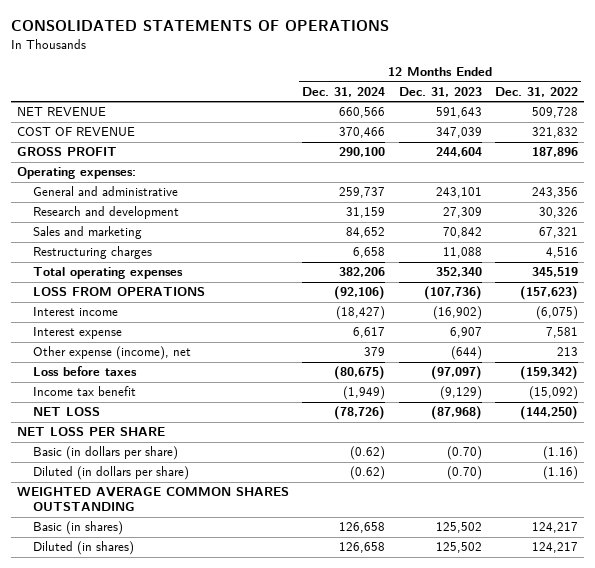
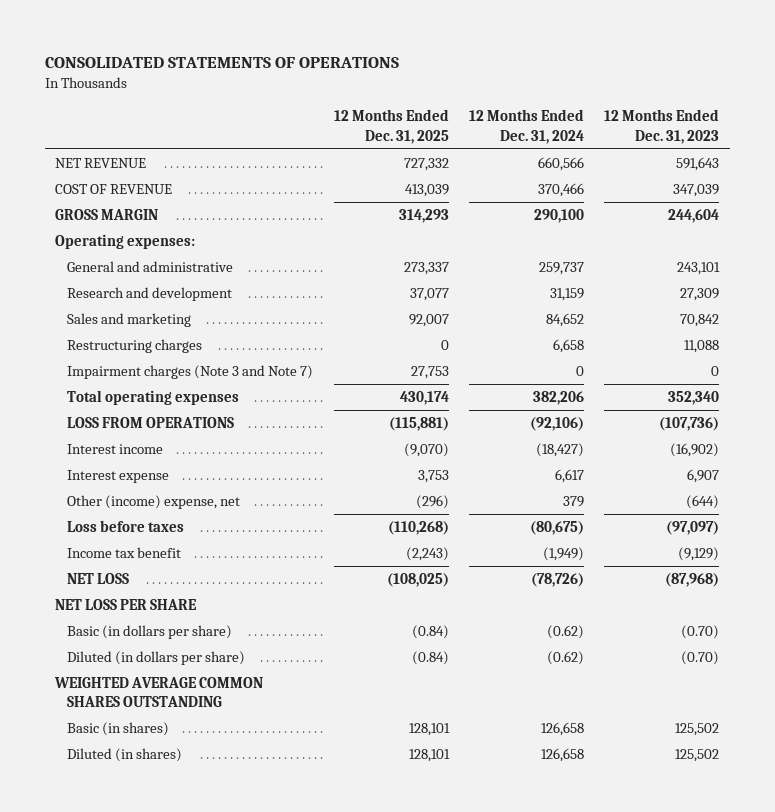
- | 12 Months Ended Dec. 31, 2024 | 12 Months Ended Dec. 31, 2023 | 12 Months Ended Dec. 31, 2022
+ | 12 Months Ended Dec. 31, 2025 | 12 Months Ended Dec. 31, 2024 | 12 Months Ended Dec. 31, 2023
- GROSS PROFIT | 290,100 | 244,604 | 187,896
+ GROSS MARGIN | 314,293 | 290,100 | 244,604
+ Impairment charges (Note 3 and Note 7) | 27,753 | 0 | 0
- Other expense (income), net | 379 | (644) | 213
+ Other (income) expense, net | (296) | 379 | (644)

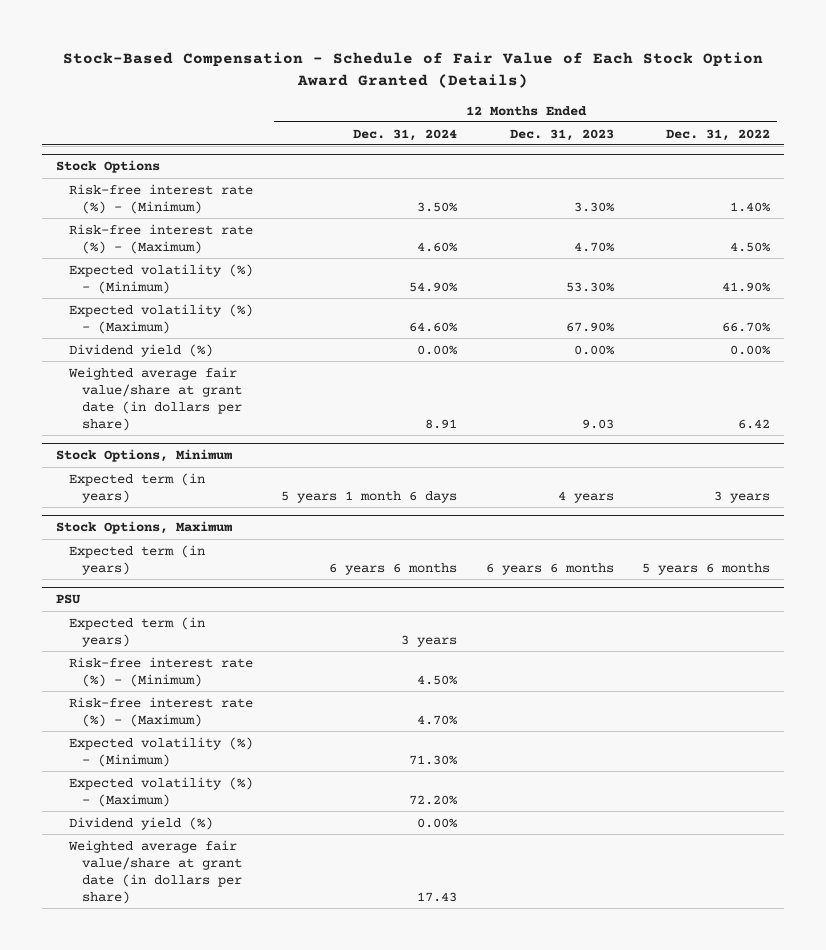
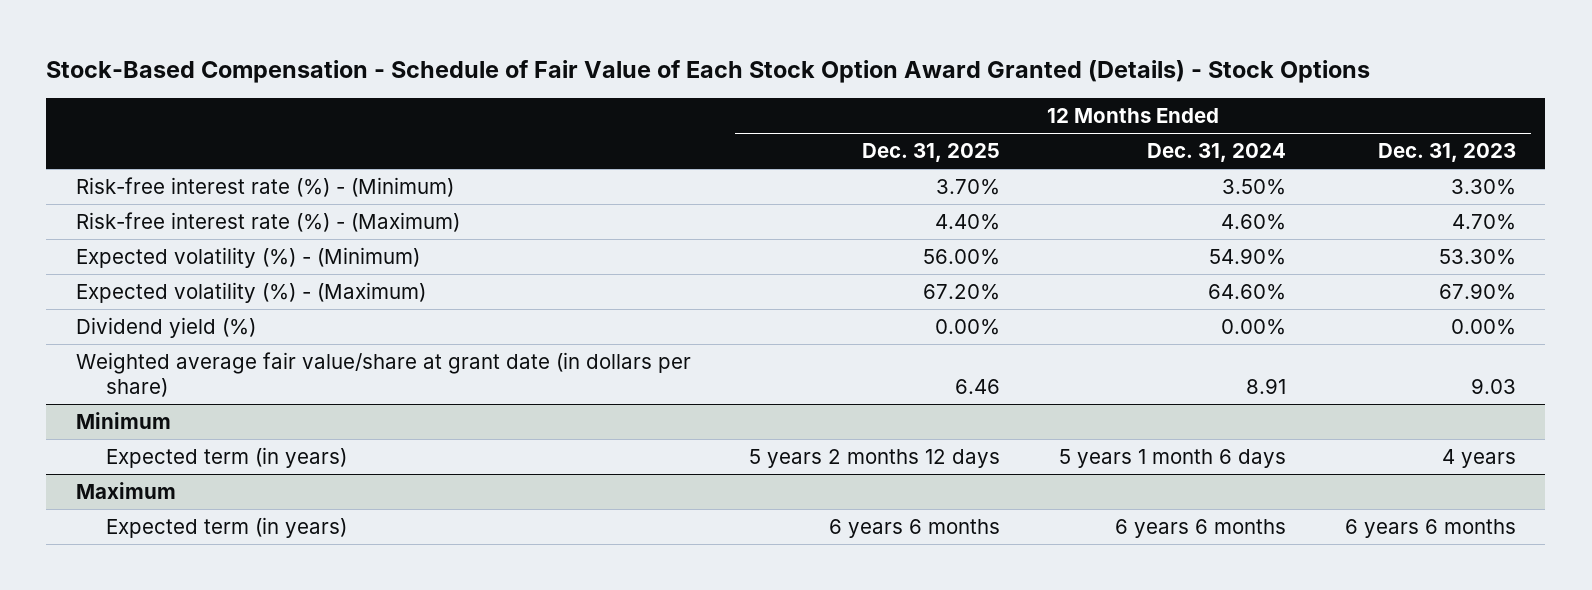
- Stock-Based Compensation - Schedule of Fair Value of Each Stock Option Award Granted (Details)
+ Stock-Based Compensation - Schedule of Fair Value of Each Stock Option Award Granted (Details) - Stock Options
- | 12 Months Ended Dec. 31, 2024 | 12 Months Ended Dec. 31, 2023 | 12 Months Ended Dec. 31, 2022
+ | 12 Months Ended Dec. 31, 2025 | 12 Months Ended Dec. 31, 2024 | 12 Months Ended Dec. 31, 2023
- Stock Options
- Stock Options, Minimum
+ Minimum
- Stock Options, Maximum
+ Maximum
- PSU
- Expected term (in years) | 3 years | |
- Risk-free interest rate (%) - (Minimum) | 4.50% | |
- Risk-free interest rate (%) - (Maximum) | 4.70% | |
- Expected volatility (%) - (Minimum) | 71.30% | |
- Expected volatility (%) - (Maximum) | 72.20% | |
- Dividend yield (%) | 0.00% | |
- Weighted average fair value/share at grant date (in dollars per share) | 17.43 | |

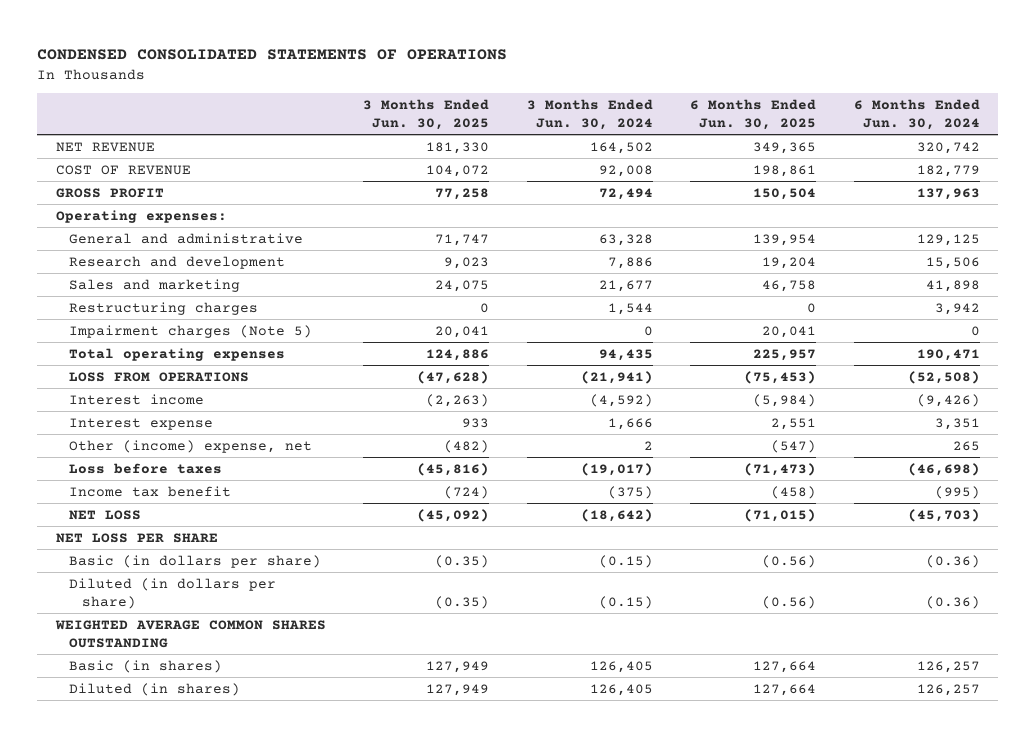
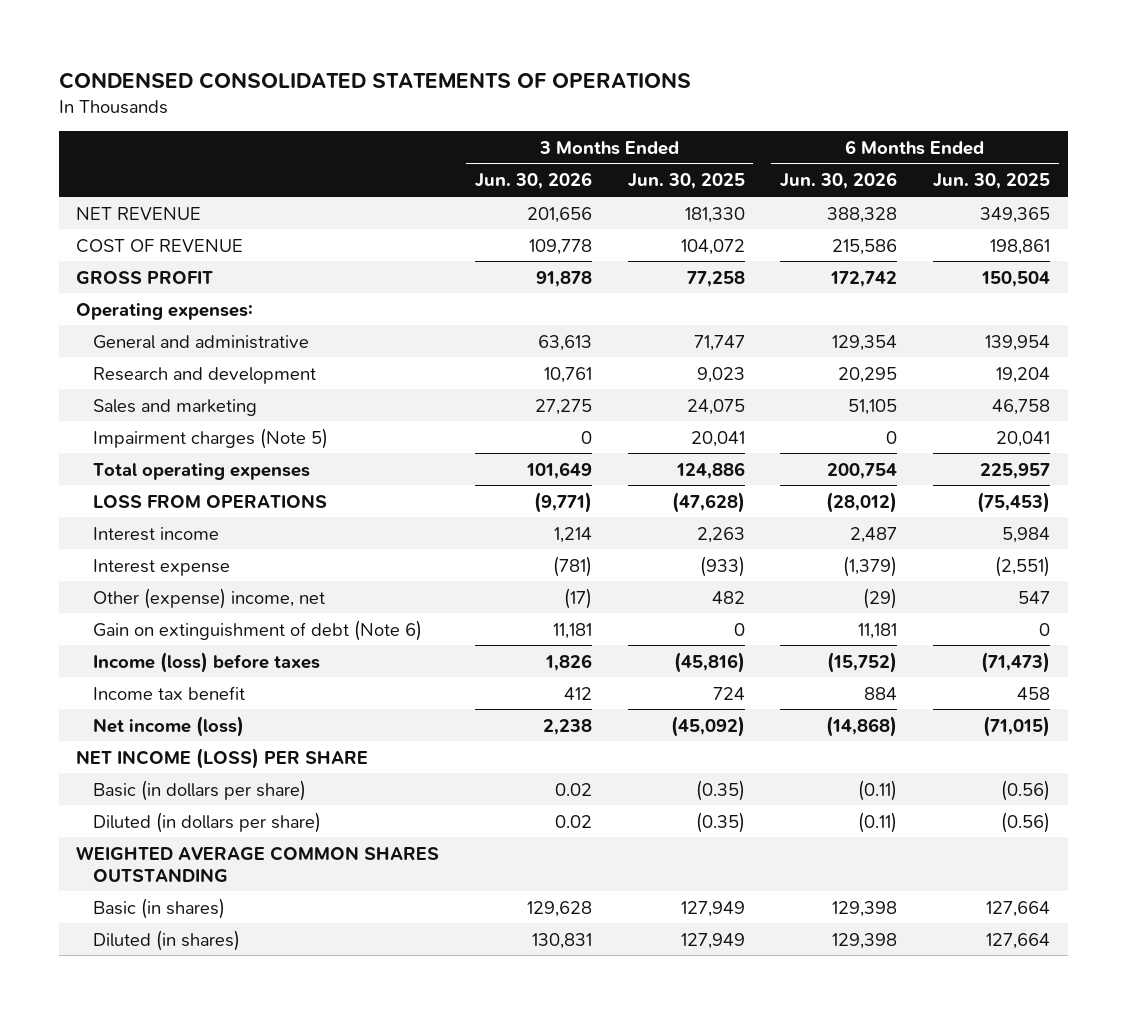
- | 3 Months Ended Jun. 30, 2025 | 3 Months Ended Jun. 30, 2024 | 6 Months Ended Jun. 30, 2025 | 6 Months Ended Jun. 30, 2024
+ | 3 Months Ended Jun. 30, 2026 | 3 Months Ended Jun. 30, 2025 | 6 Months Ended Jun. 30, 2026 | 6 Months Ended Jun. 30, 2025
- Restructuring charges | 0 | 1,544 | 0 | 3,942
- Interest income | (2,263) | (4,592) | (5,984) | (9,426)
- Interest expense | 933 | 1,666 | 2,551 | 3,351
- Other (income) expense, net | (482) | 2 | (547) | 265
- Loss before taxes | (45,816) | (19,017) | (71,473) | (46,698)
- Income tax benefit | (724) | (375) | (458) | (995)
- NET LOSS | (45,092) | (18,642) | (71,015) | (45,703)
- NET LOSS PER SHARE
+ Interest income | 1,214 | 2,263 | 2,487 | 5,984
+ Interest expense | (781) | (933) | (1,379) | (2,551)
+ Other (expense) income, net | (17) | 482 | (29) | 547
+ Gain on extinguishment of debt (Note 6) | 11,181 | 0 | 11,181 | 0
+ Income (loss) before taxes | 1,826 | (45,816) | (15,752) | (71,473)
+ Income tax benefit | 412 | 724 | 884 | 458
+ Net income (loss) | 2,238 | (45,092) | (14,868) | (71,015)
+ NET INCOME (LOSS) PER SHARE

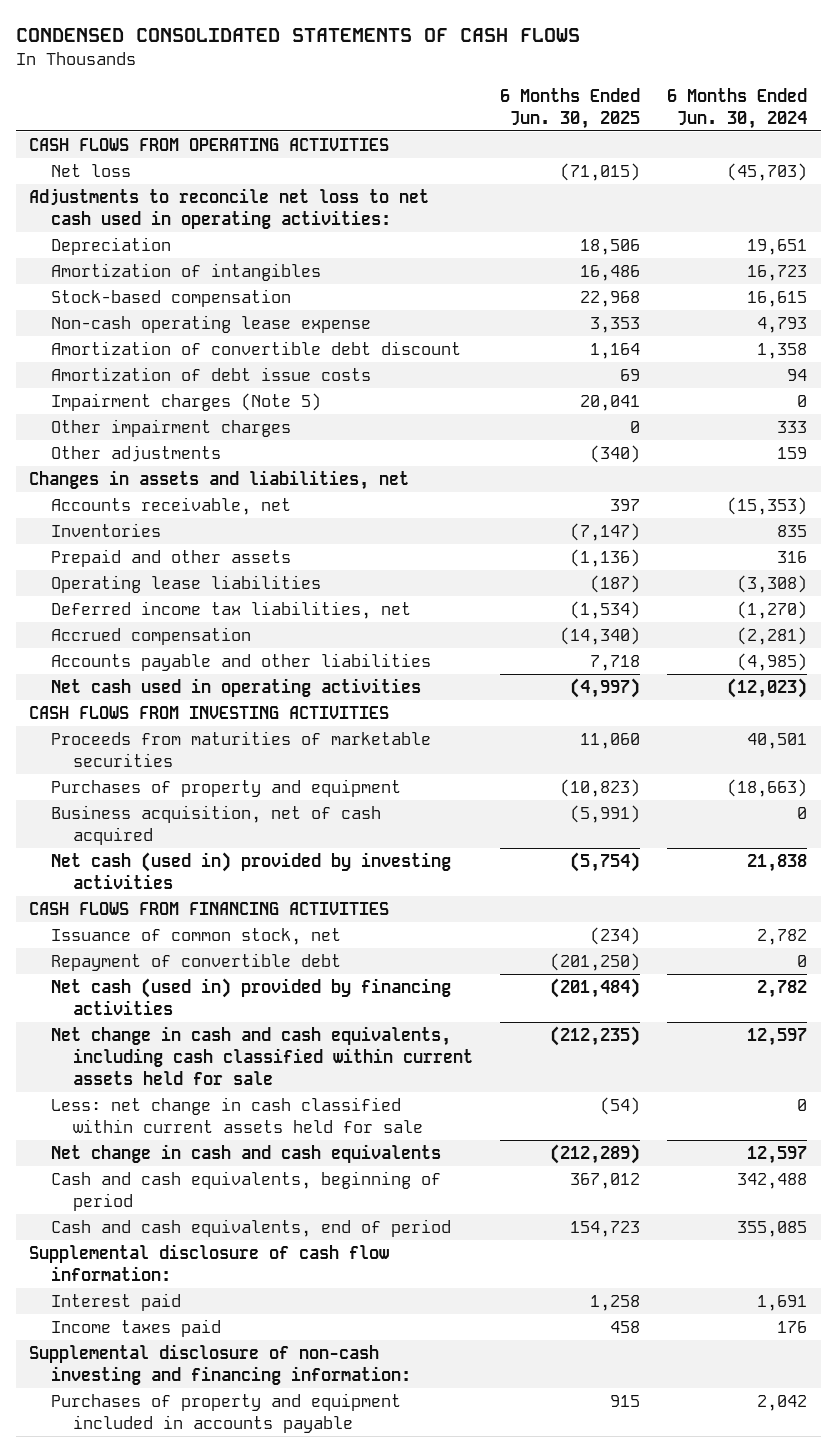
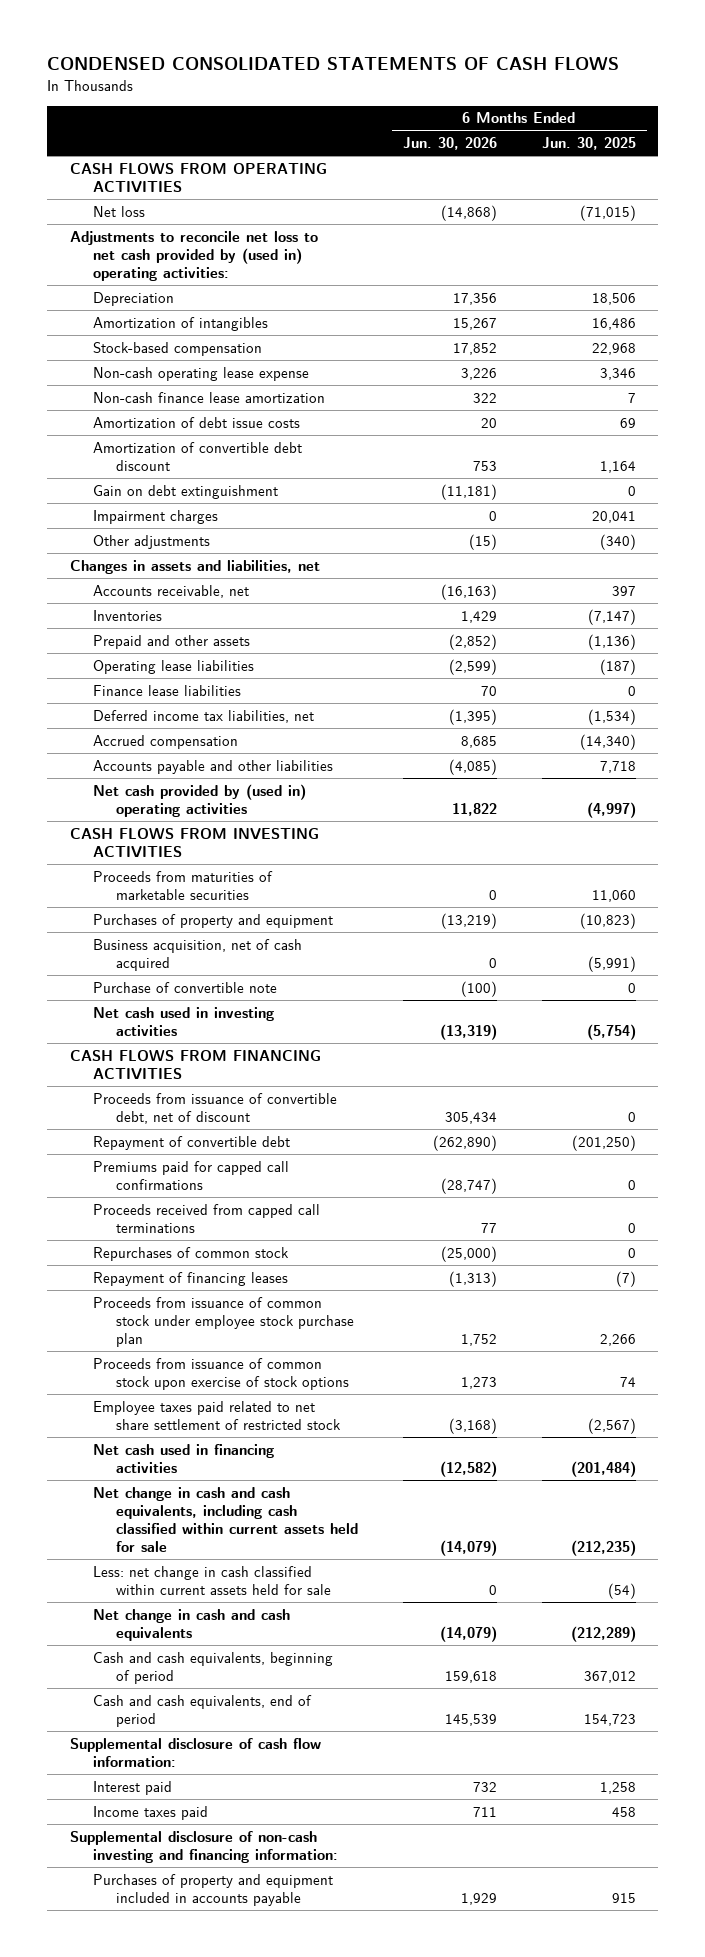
- | 6 Months Ended Jun. 30, 2025 | 6 Months Ended Jun. 30, 2024
+ | 6 Months Ended Jun. 30, 2026 | 6 Months Ended Jun. 30, 2025
- Adjustments to reconcile net loss to net cash used in operating activities:
+ Adjustments to reconcile net loss to net cash provided by (used in) operating activities:
- Non-cash operating lease expense | 3,353 | 4,793
+ Non-cash operating lease expense | 3,226 | 3,346
+ Non-cash finance lease amortization | 322 | 7
- Impairment charges (Note 5) | 20,041 | 0
- Other impairment charges | 0 | 333
moved down: Amortization of convertible debt discount | 753 | 1,164
+ Gain on debt extinguishment | (11,181) | 0
+ Impairment charges | 0 | 20,041
+ Finance lease liabilities | 70 | 0
- Net cash used in operating activities | (4,997) | (12,023)
+ Net cash provided by (used in) operating activities | 11,822 | (4,997)
- Net cash (used in) provided by investing activities | (5,754) | 21,838
+ Purchase of convertible note | (100) | 0
+ Net cash used in investing activities | (13,319) | (5,754)
- Issuance of common stock, net | (234) | 2,782
+ Proceeds from issuance of convertible debt, net of discount | 305,434 | 0
- Net cash (used in) provided by financing activities | (201,484) | 2,782
+ Premiums paid for capped call confirmations | (28,747) | 0
+ Proceeds received from capped call terminations | 77 | 0
+ Repurchases of common stock | (25,000) | 0
+ Repayment of financing leases | (1,313) | (7)
+ Proceeds from issuance of common stock under employee stock purchase plan | 1,752 | 2,266
+ Proceeds from issuance of common stock upon exercise of stock options | 1,273 | 74
+ Employee taxes paid related to net share settlement of restricted stock | (3,168) | (2,567)
+ Net cash used in financing activities | (12,582) | (201,484)

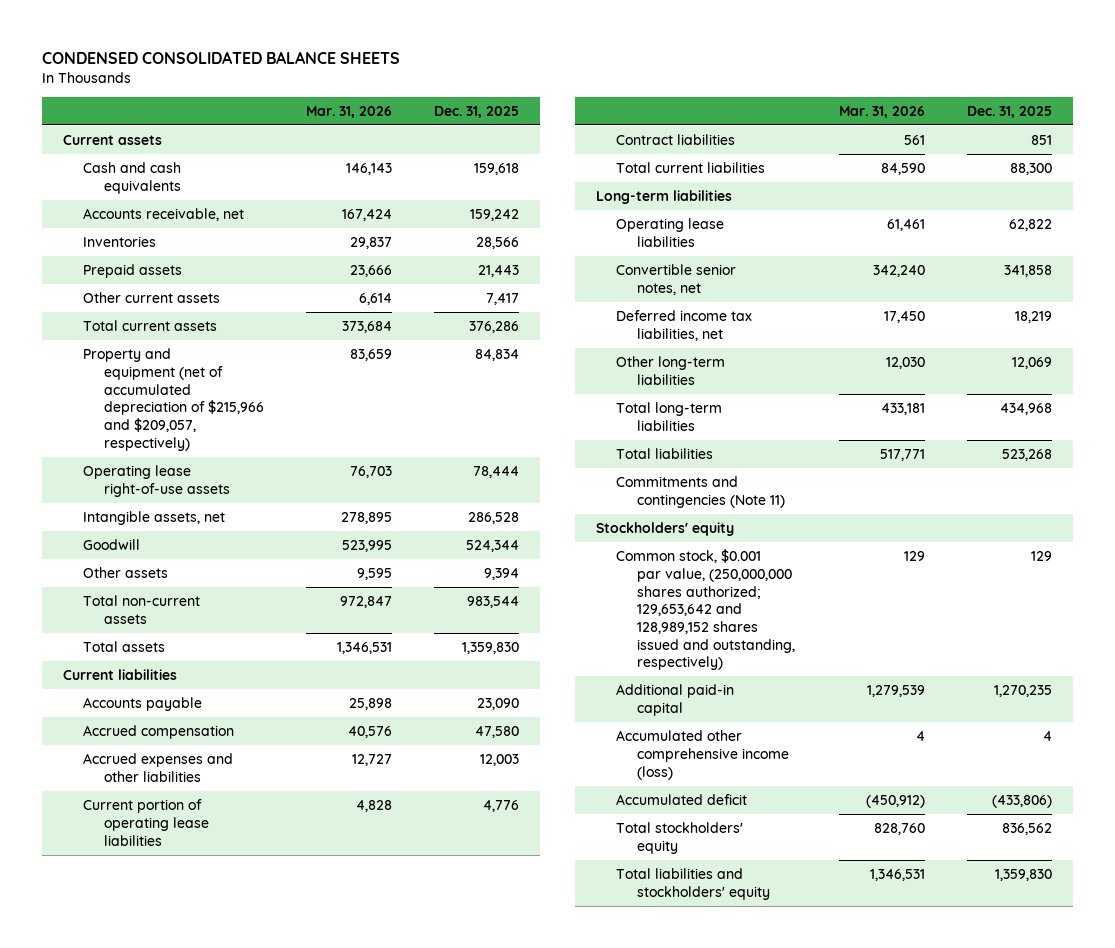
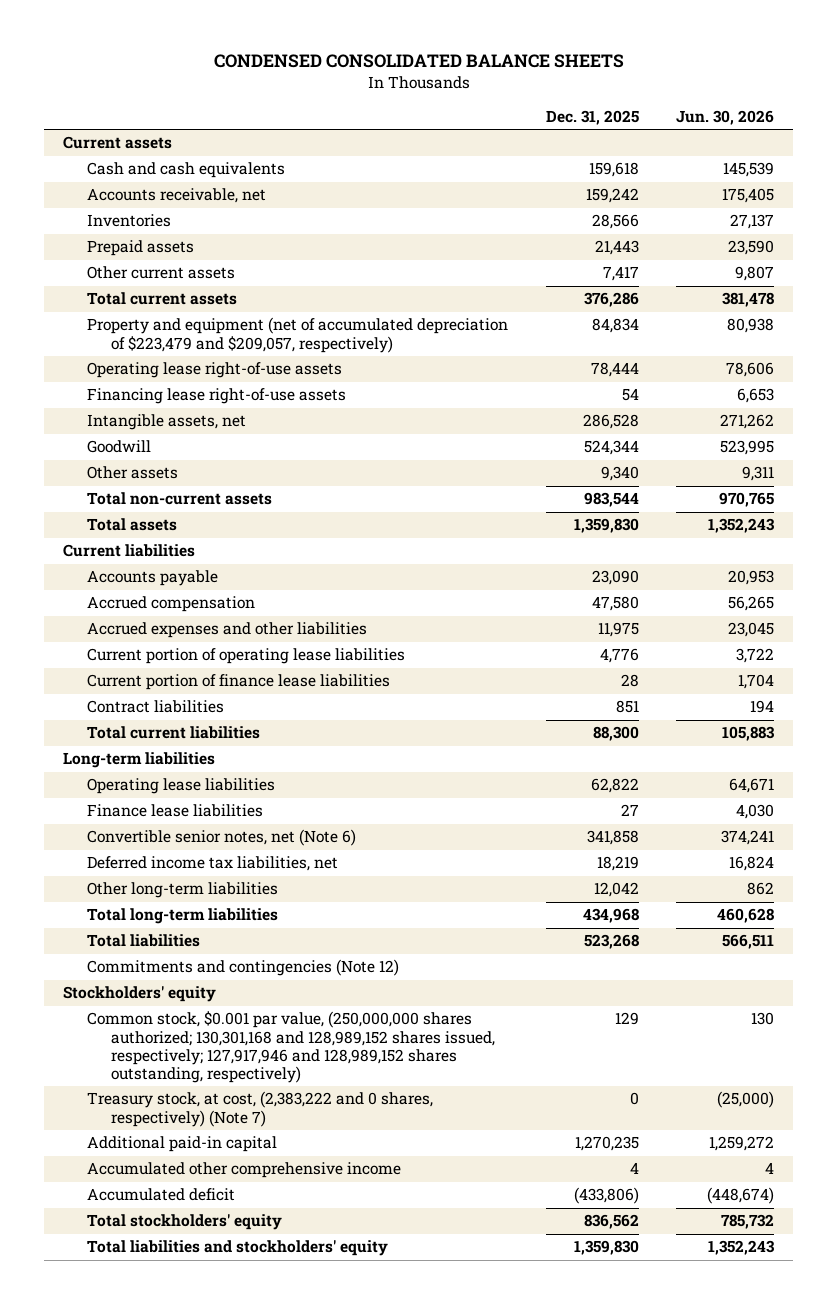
- | Mar. 31, 2026 | Dec. 31, 2025
+ | Dec. 31, 2025 | Jun. 30, 2026
- Property and equipment (net of accumulated depreciation of $215,966 and $209,057, respectively) | 83,659 | 84,834
+ Property and equipment (net of accumulated depreciation of $223,479 and $209,057, respectively) | 84,834 | 80,938
+ Financing lease right-of-use assets | 54 | 6,653
- Other assets | 9,595 | 9,394
+ Other assets | 9,340 | 9,311
- Accrued expenses and other liabilities | 12,727 | 12,003
+ Accrued expenses and other liabilities | 11,975 | 23,045
+ Current portion of finance lease liabilities | 28 | 1,704
- Convertible senior notes, net | 342,240 | 341,858
+ Finance lease liabilities | 27 | 4,030
+ Convertible senior notes, net (Note 6) | 341,858 | 374,241
- Other long-term liabilities | 12,030 | 12,069
+ Other long-term liabilities | 12,042 | 862
- Commitments and contingencies (Note 11)
+ Commitments and contingencies (Note 12)
- Common stock, $0.001 par value, (250,000,000 shares authorized; 129,653,642 and 128,989,152 shares issued and outstanding, respectively) | 129 | 129
+ Common stock, $0.001 par value, (250,000,000 shares authorized; 130,301,168 and 128,989,152 shares issued, respectively; 127,917,946 and 128,989,152 shares outstanding, respectively) | 129 | 130
+ Treasury stock, at cost, (2,383,222 and 0 shares, respectively) (Note 7) | 0 | (25,000)
- Accumulated other comprehensive income (loss) | 4 | 4
+ Accumulated other comprehensive income | 4 | 4

